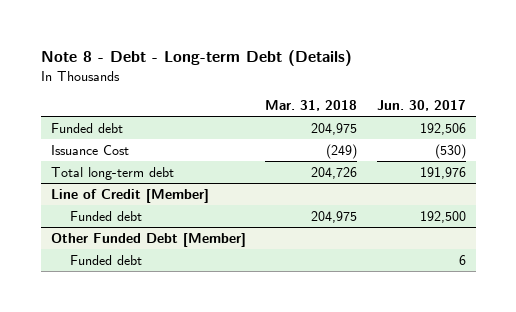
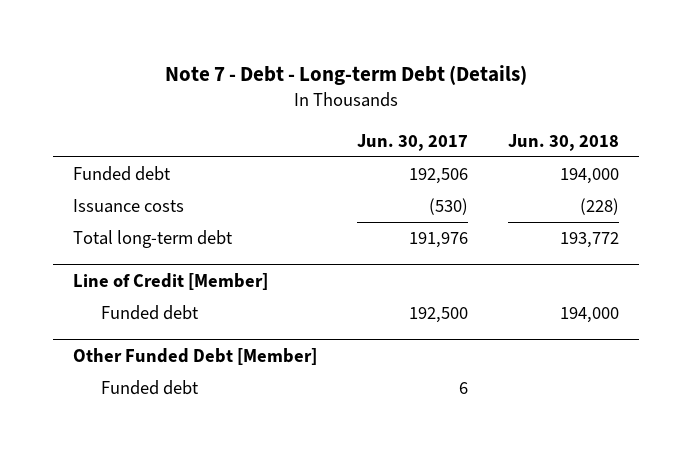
- Note 8 - Debt - Long-term Debt (Details)
+ Note 7 - Debt - Long-term Debt (Details)
- | Mar. 31, 2018 | Jun. 30, 2017
+ | Jun. 30, 2017 | Jun. 30, 2018
- Issuance Cost | (249) | (530)
+ Issuance costs | (530) | (228)

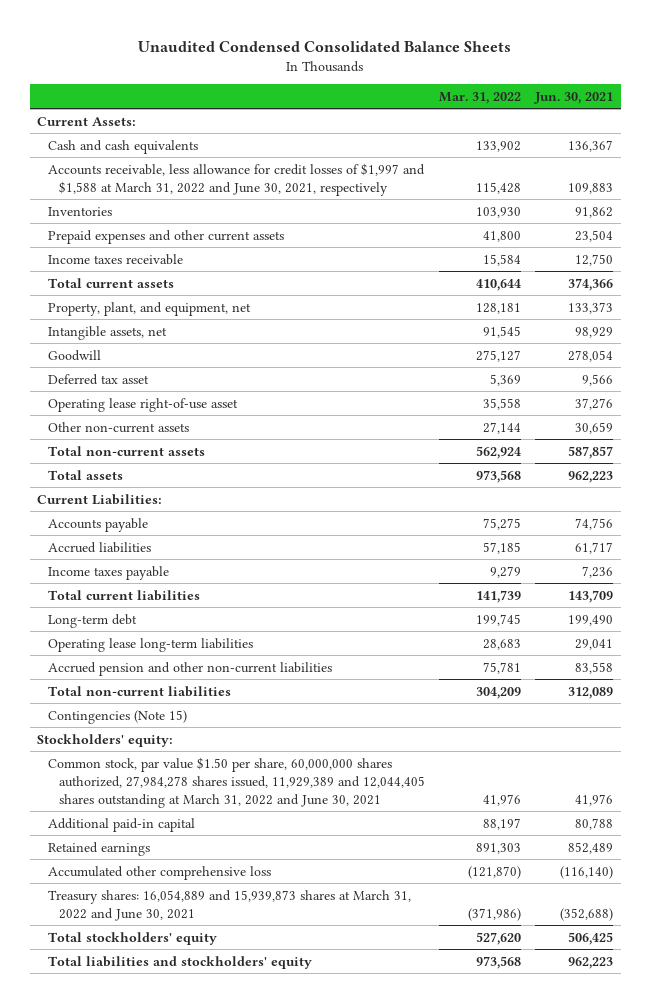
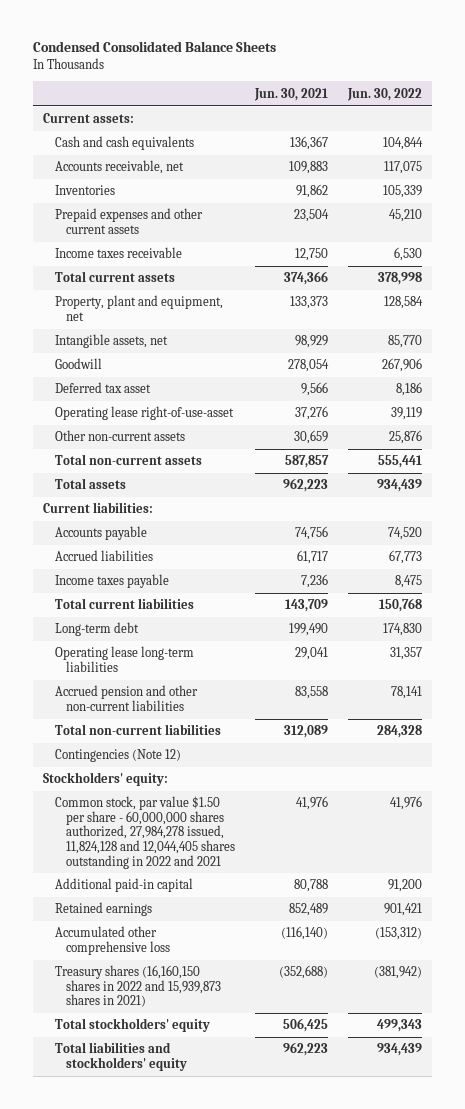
- Unaudited Condensed Consolidated Balance Sheets
+ Condensed Consolidated Balance Sheets
- | Mar. 31, 2022 | Jun. 30, 2021
+ | Jun. 30, 2021 | Jun. 30, 2022
- Current Assets:
+ Current assets:
- Accounts receivable, less allowance for credit losses of $1,997 and $1,588 at March 31, 2022 and June 30, 2021, respectively | 115,428 | 109,883
+ Accounts receivable, net | 109,883 | 117,075
- Property, plant, and equipment, net | 128,181 | 133,373
+ Property, plant and equipment, net | 133,373 | 128,584
- Operating lease right-of-use asset | 35,558 | 37,276
+ Operating lease right-of-use-asset | 37,276 | 39,119
- Current Liabilities:
+ Current liabilities:
- Contingencies (Note 15)
+ Contingencies (Note 12)
- Common stock, par value $1.50 per share, 60,000,000 shares authorized, 27,984,278 shares issued, 11,929,389 and 12,044,405 shares outstanding at March 31, 2022 and June 30, 2021 | 41,976 | 41,976
+ Common stock, par value $1.50 per share - 60,000,000 shares authorized, 27,984,278 issued, 11,824,128 and 12,044,405 shares outstanding in 2022 and 2021 | 41,976 | 41,976
- Treasury shares: 16,054,889 and 15,939,873 shares at March 31, 2022 and June 30, 2021 | (371,986) | (352,688)
+ Treasury shares (16,160,150 shares in 2022 and 15,939,873 shares in 2021) | (352,688) | (381,942)

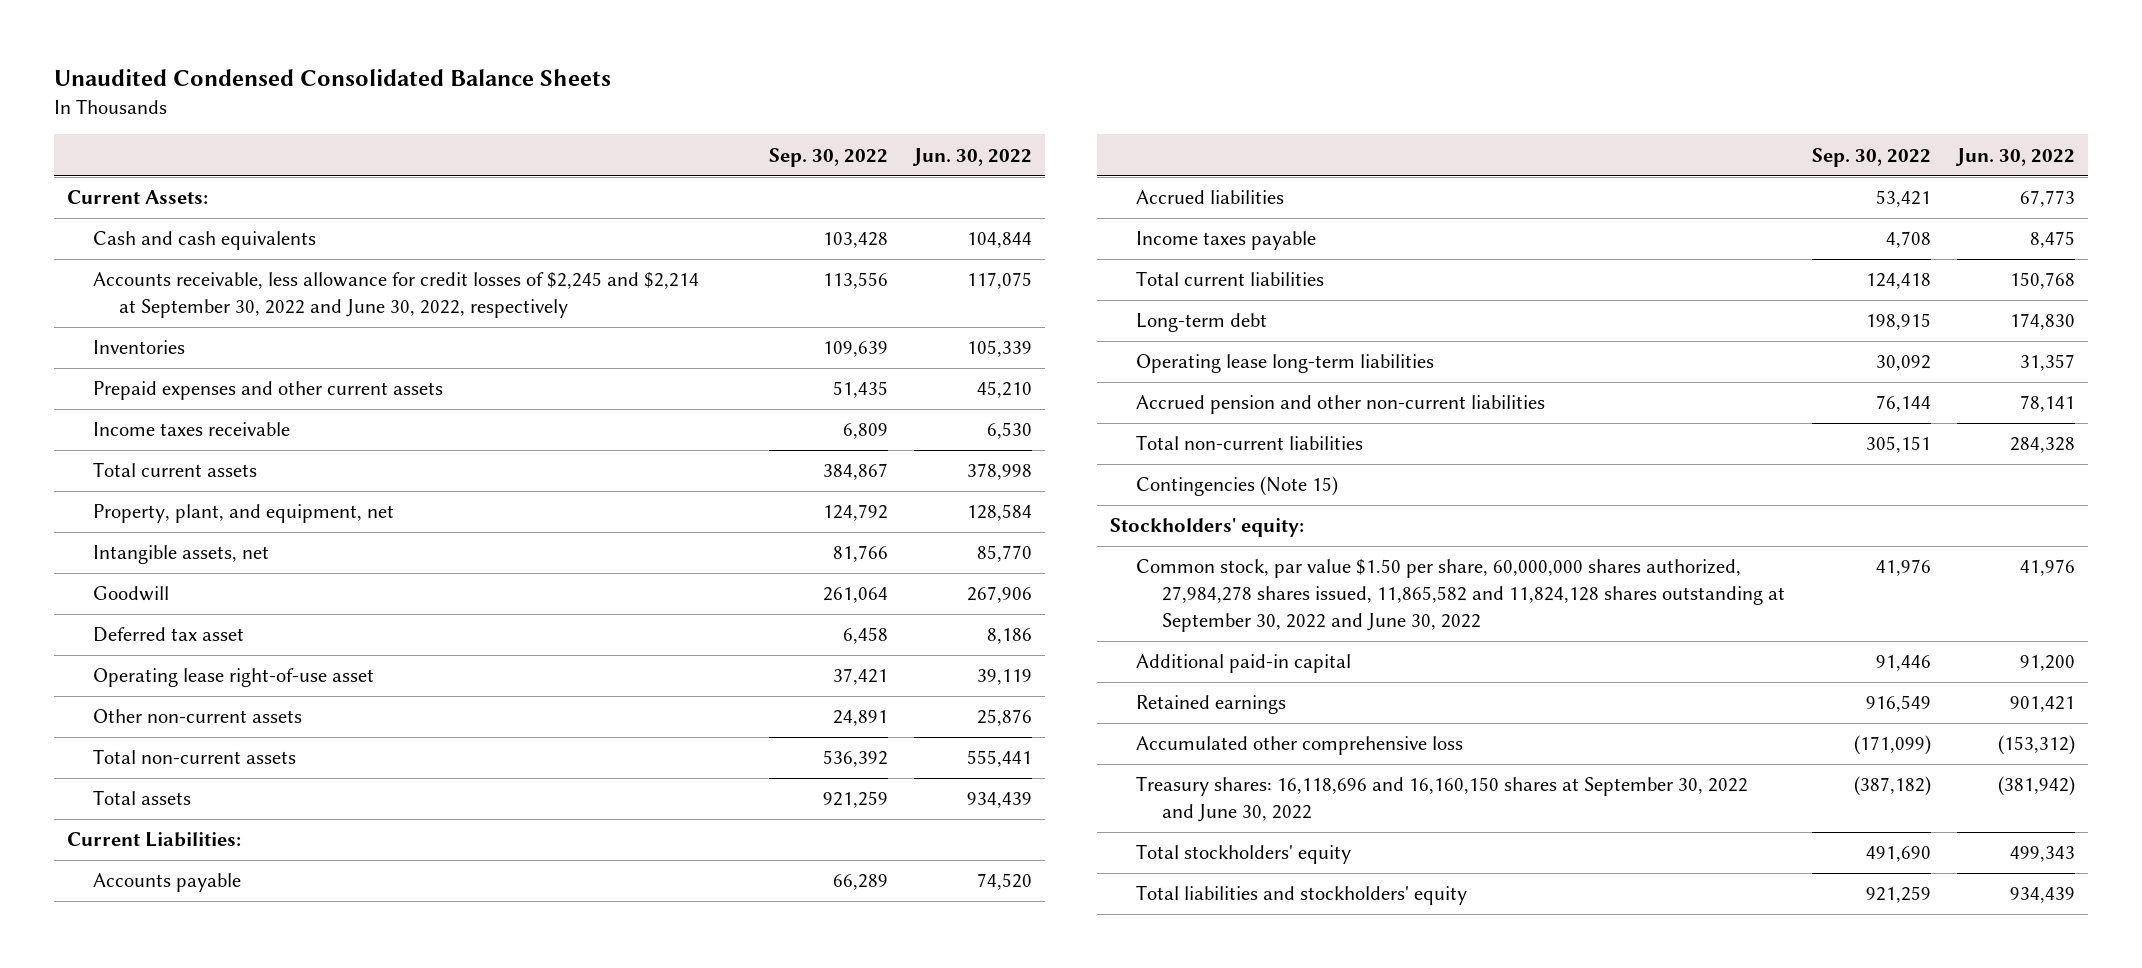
- Condensed Consolidated Balance Sheets
+ Unaudited Condensed Consolidated Balance Sheets
- | Jun. 30, 2021 | Jun. 30, 2022
+ | Sep. 30, 2022 | Jun. 30, 2022
- Current assets:
+ Current Assets:
- Accounts receivable, net | 109,883 | 117,075
+ Accounts receivable, less allowance for credit losses of $2,245 and $2,214 at September 30, 2022 and June 30, 2022, respectively | 113,556 | 117,075
- Property, plant and equipment, net | 133,373 | 128,584
+ Property, plant, and equipment, net | 124,792 | 128,584
- Operating lease right-of-use-asset | 37,276 | 39,119
+ Operating lease right-of-use asset | 37,421 | 39,119
- Current liabilities:
+ Current Liabilities:
- Contingencies (Note 12)
+ Contingencies (Note 15)
- Common stock, par value $1.50 per share - 60,000,000 shares authorized, 27,984,278 issued, 11,824,128 and 12,044,405 shares outstanding in 2022 and 2021 | 41,976 | 41,976
+ Common stock, par value $1.50 per share, 60,000,000 shares authorized, 27,984,278 shares issued, 11,865,582 and 11,824,128 shares outstanding at September 30, 2022 and June 30, 2022 | 41,976 | 41,976
- Treasury shares (16,160,150 shares in 2022 and 15,939,873 shares in 2021) | (352,688) | (381,942)
+ Treasury shares: 16,118,696 and 16,160,150 shares at September 30, 2022 and June 30, 2022 | (387,182) | (381,942)

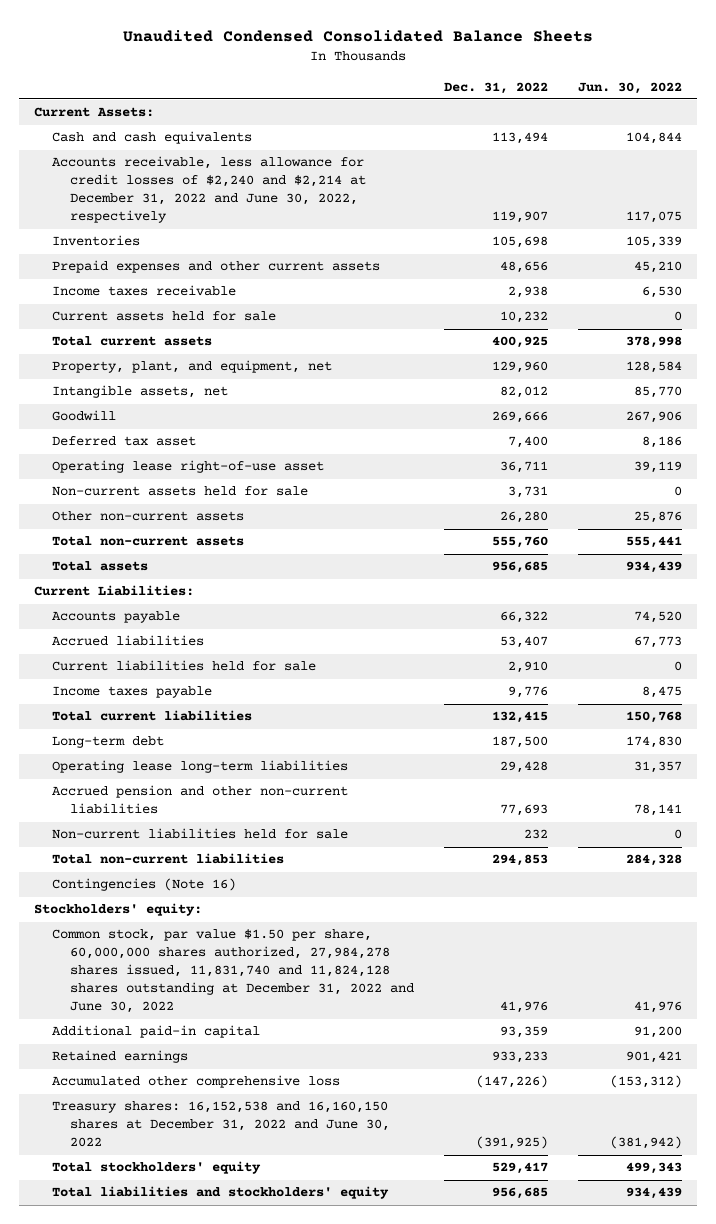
- | Sep. 30, 2022 | Jun. 30, 2022
+ | Dec. 31, 2022 | Jun. 30, 2022
- Accounts receivable, less allowance for credit losses of $2,245 and $2,214 at September 30, 2022 and June 30, 2022, respectively | 113,556 | 117,075
+ Accounts receivable, less allowance for credit losses of $2,240 and $2,214 at December 31, 2022 and June 30, 2022, respectively | 119,907 | 117,075
+ Current assets held for sale | 10,232 | 0
+ Non-current assets held for sale | 3,731 | 0
+ Current liabilities held for sale | 2,910 | 0
+ Non-current liabilities held for sale | 232 | 0
- Contingencies (Note 15)
+ Contingencies (Note 16)
- Common stock, par value $1.50 per share, 60,000,000 shares authorized, 27,984,278 shares issued, 11,865,582 and 11,824,128 shares outstanding at September 30, 2022 and June 30, 2022 | 41,976 | 41,976
+ Common stock, par value $1.50 per share, 60,000,000 shares authorized, 27,984,278 shares issued, 11,831,740 and 11,824,128 shares outstanding at December 31, 2022 and June 30, 2022 | 41,976 | 41,976
- Treasury shares: 16,118,696 and 16,160,150 shares at September 30, 2022 and June 30, 2022 | (387,182) | (381,942)
+ Treasury shares: 16,152,538 and 16,160,150 shares at December 31, 2022 and June 30, 2022 | (391,925) | (381,942)

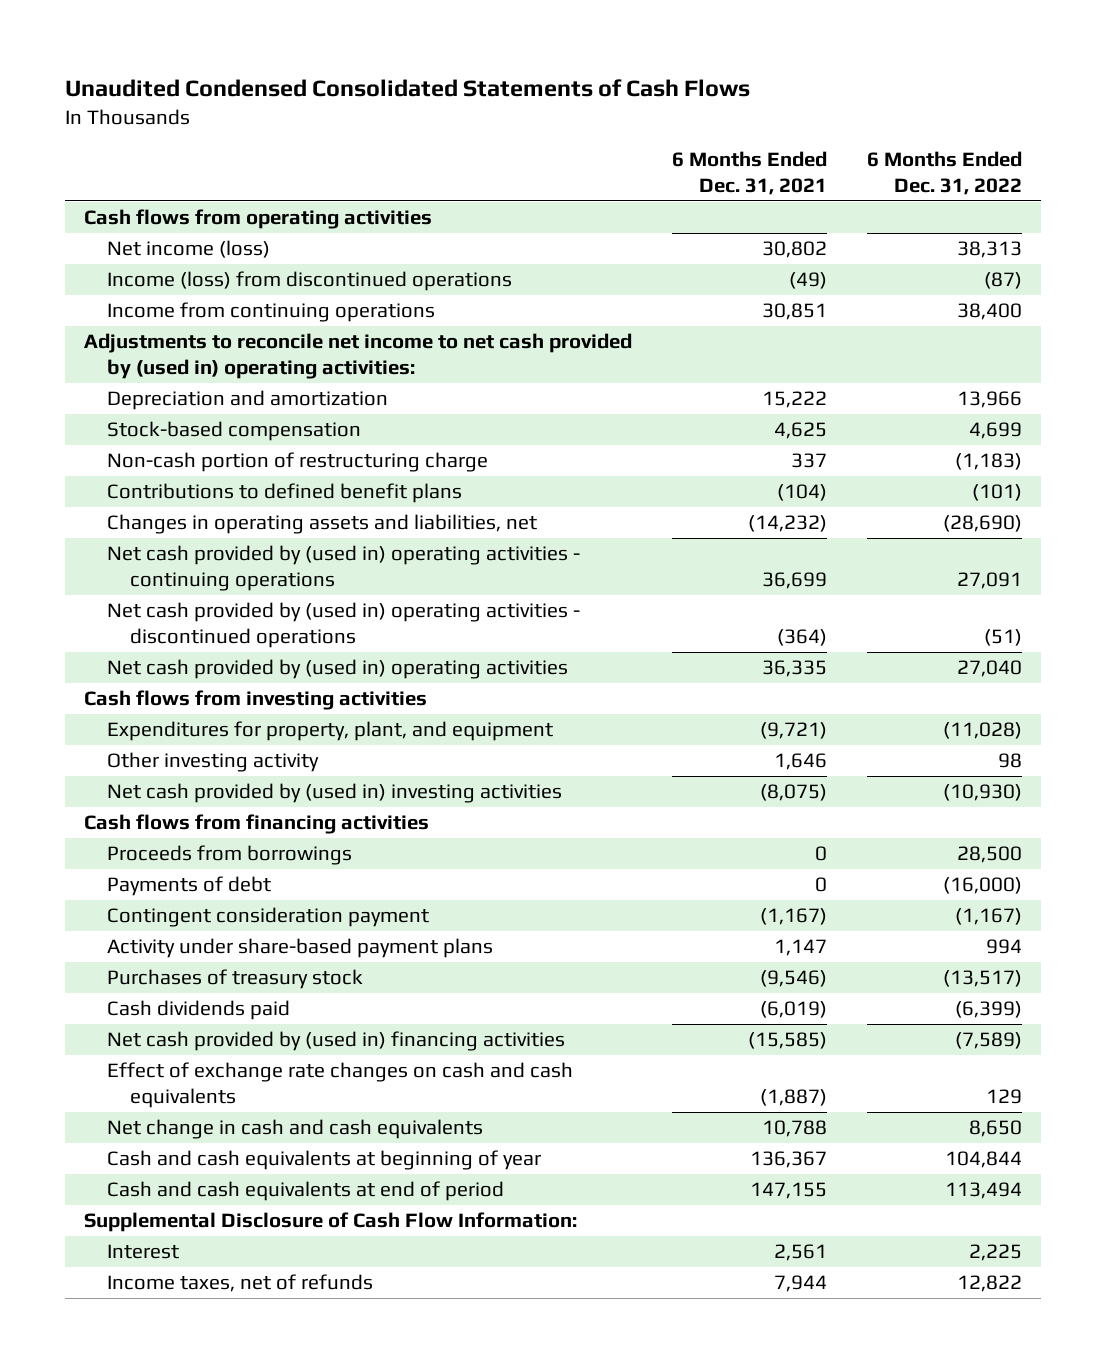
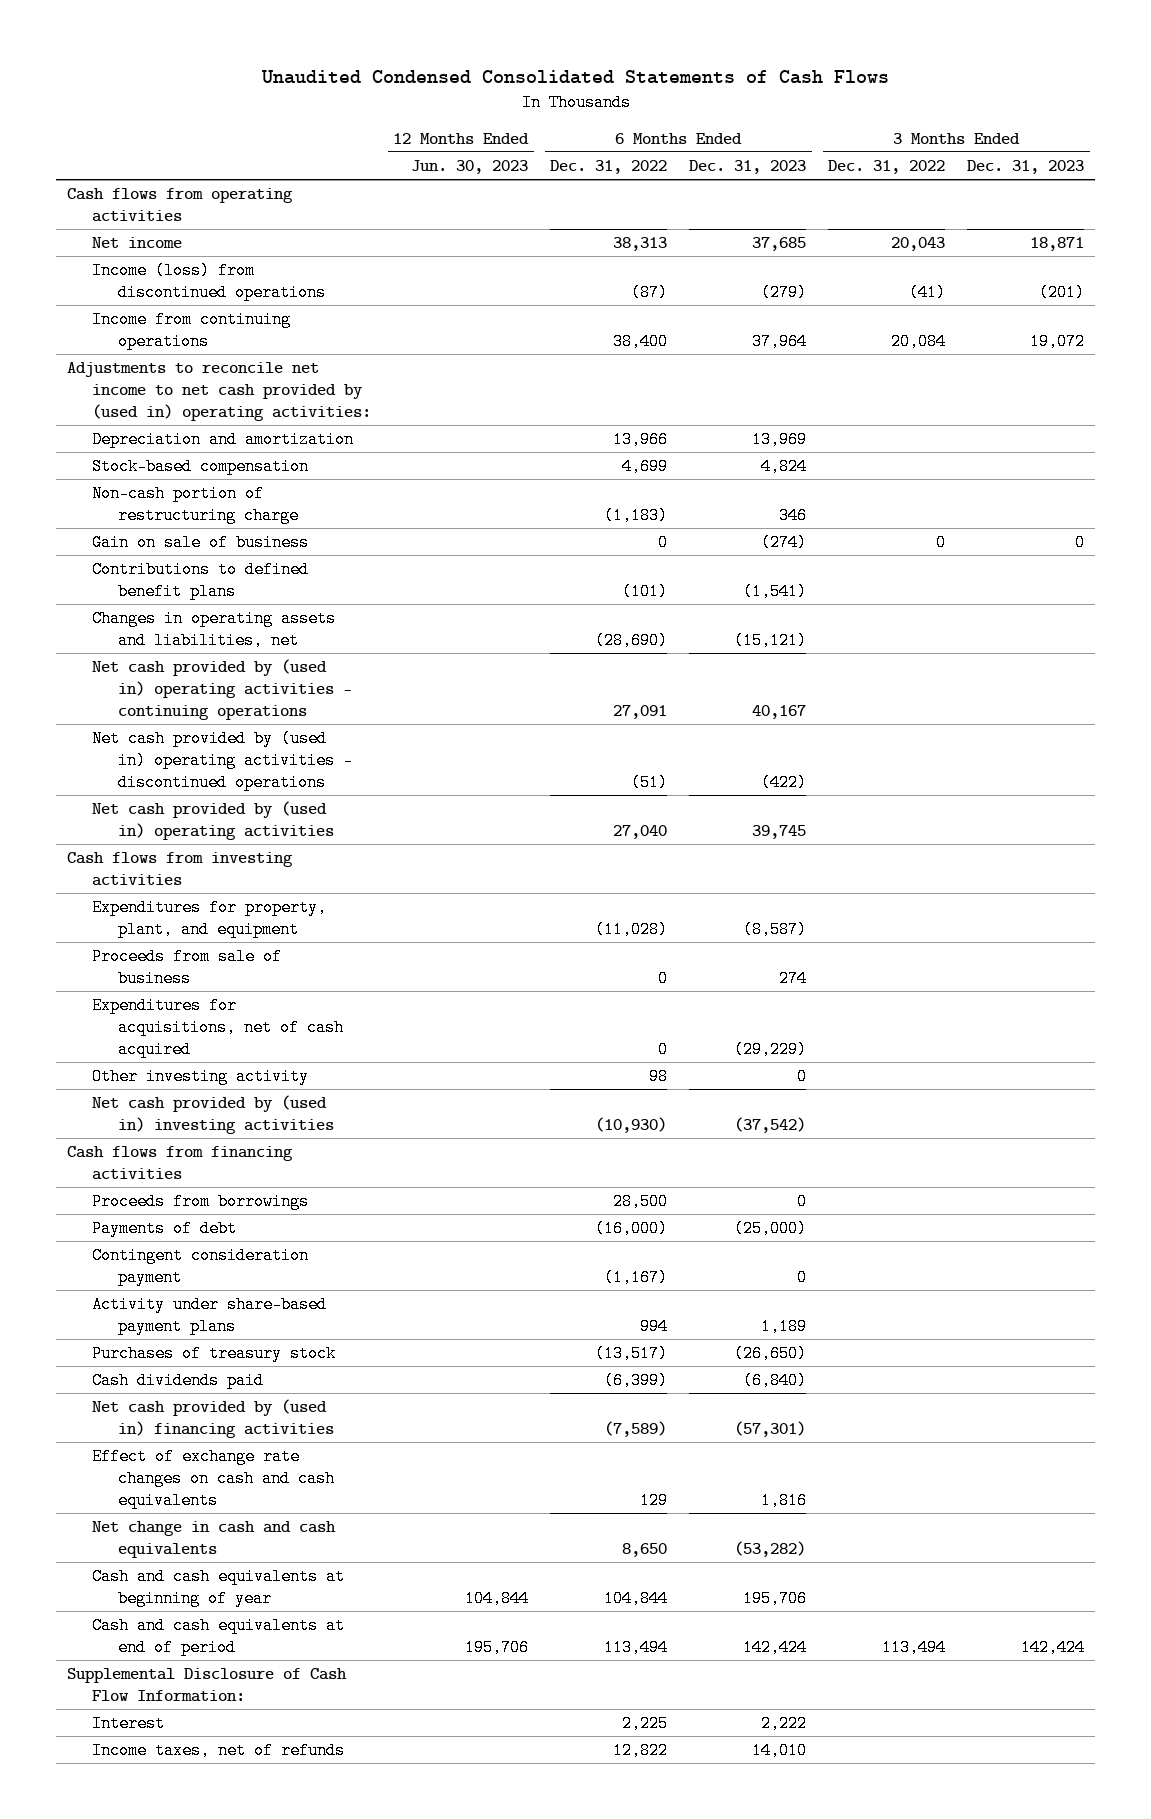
- | 6 Months Ended Dec. 31, 2021 | 6 Months Ended Dec. 31, 2022
+ | 12 Months Ended Jun. 30, 2023 | 6 Months Ended Dec. 31, 2022 | 6 Months Ended Dec. 31, 2023 | 3 Months Ended Dec. 31, 2022 | 3 Months Ended Dec. 31, 2023
- Net income (loss) | 30,802 | 38,313
+ Net income | | 38,313 | 37,685 | 20,043 | 18,871
+ Gain on sale of business | | 0 | (274) | 0 | 0
+ Proceeds from sale of business | | 0 | 274 | |
+ Expenditures for acquisitions, net of cash acquired | | 0 | (29,229) | |

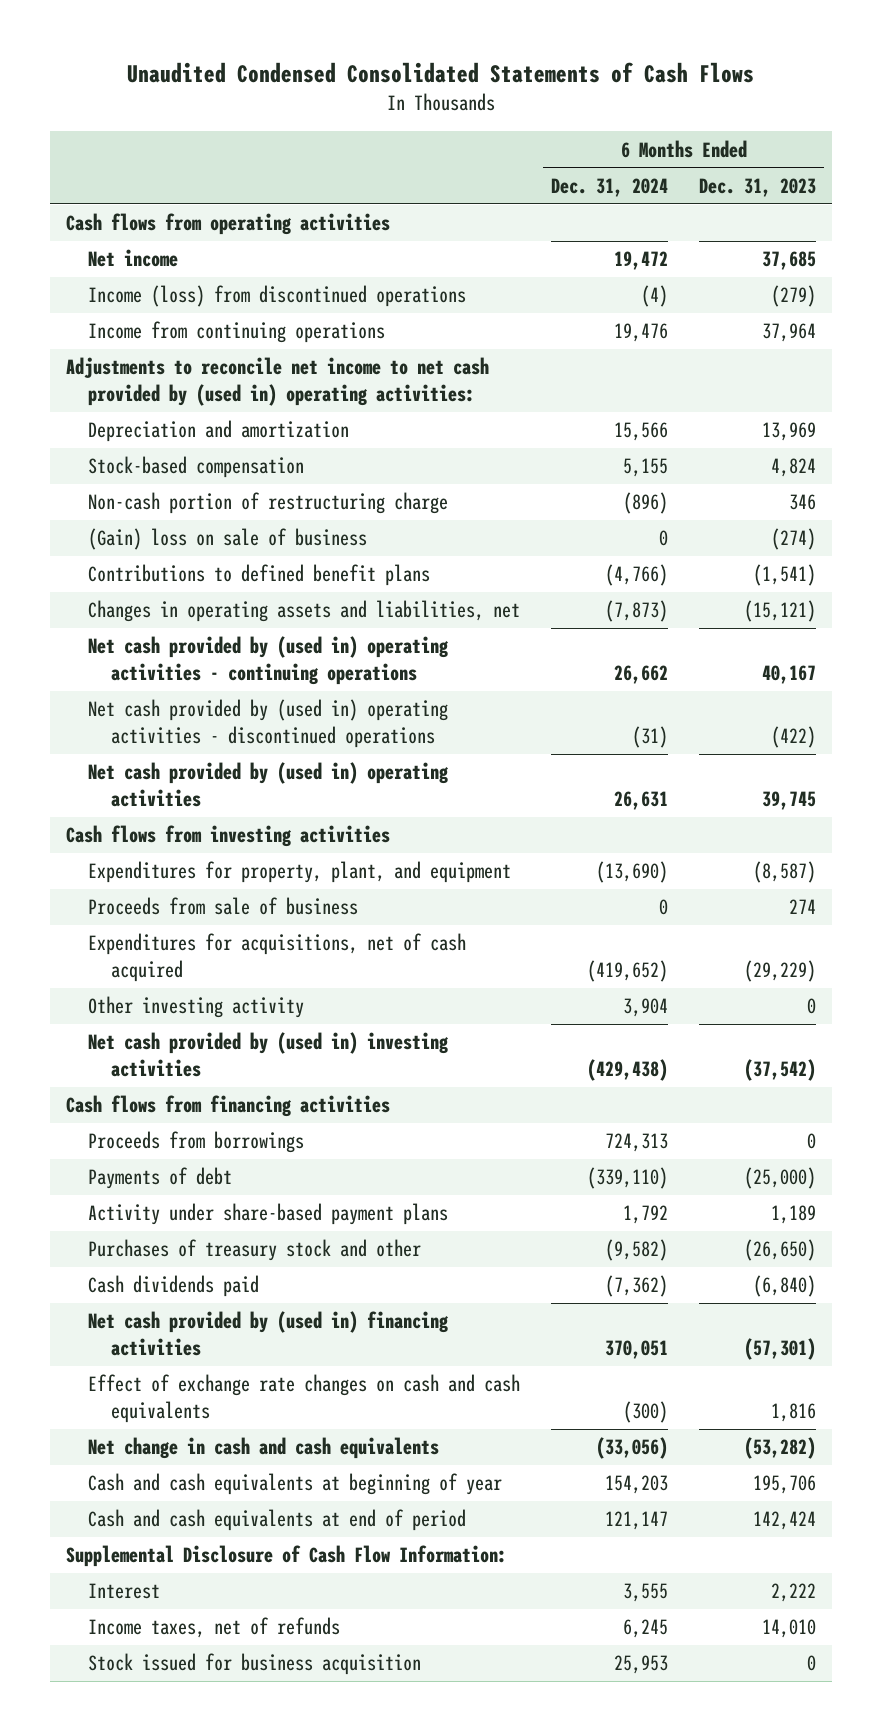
- | 12 Months Ended Jun. 30, 2023 | 6 Months Ended Dec. 31, 2022 | 6 Months Ended Dec. 31, 2023 | 3 Months Ended Dec. 31, 2022 | 3 Months Ended Dec. 31, 2023
+ | 6 Months Ended Dec. 31, 2024 | 6 Months Ended Dec. 31, 2023
- Gain on sale of business | | 0 | (274) | 0 | 0
+ (Gain) loss on sale of business | 0 | (274)
- Contingent consideration payment | | (1,167) | 0 | |
- Purchases of treasury stock | | (13,517) | (26,650) | |
+ Purchases of treasury stock and other | (9,582) | (26,650)
+ Stock issued for business acquisition | 25,953 | 0

